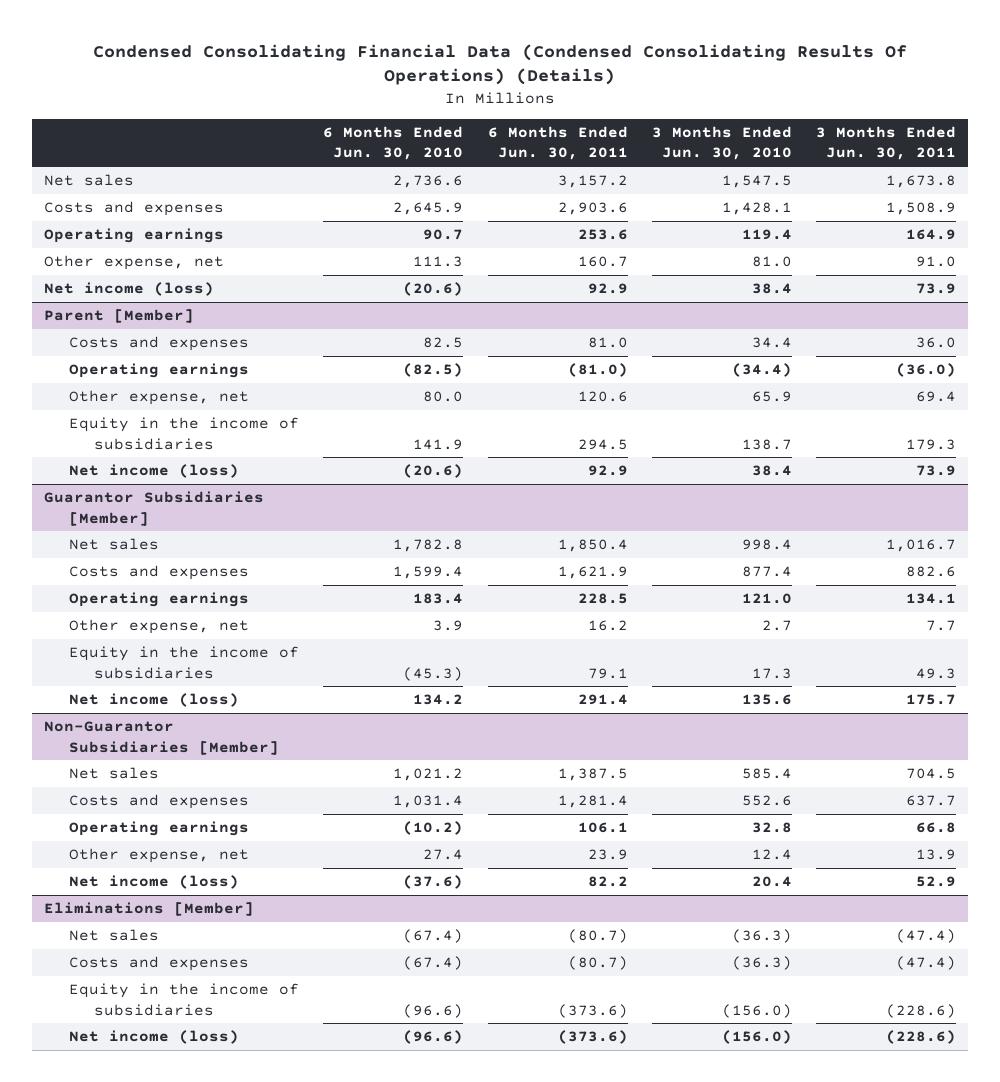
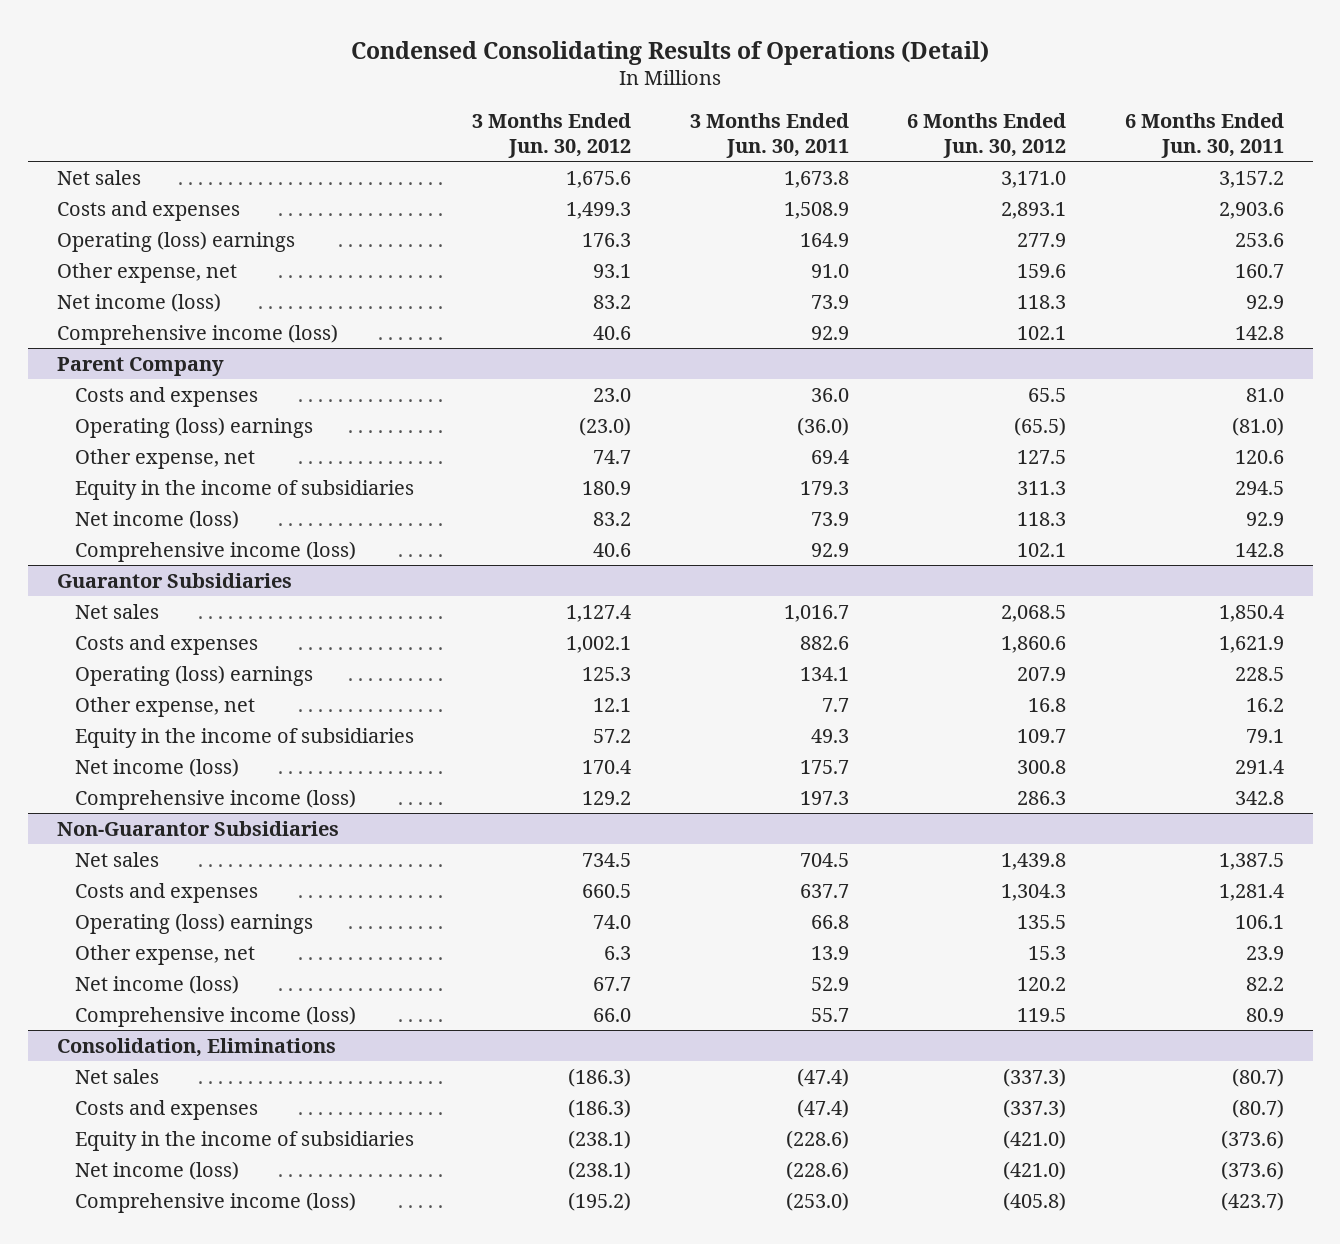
- Condensed Consolidating Financial Data (Condensed Consolidating Results Of Operations) (Details)
+ Condensed Consolidating Results of Operations (Detail)
- | 6 Months Ended Jun. 30, 2010 | 6 Months Ended Jun. 30, 2011 | 3 Months Ended Jun. 30, 2010 | 3 Months Ended Jun. 30, 2011
+ | 3 Months Ended Jun. 30, 2012 | 3 Months Ended Jun. 30, 2011 | 6 Months Ended Jun. 30, 2012 | 6 Months Ended Jun. 30, 2011
- Operating earnings | 90.7 | 253.6 | 119.4 | 164.9
+ Operating (loss) earnings | 176.3 | 164.9 | 277.9 | 253.6
- Parent [Member]
+ Comprehensive income (loss) | 40.6 | 92.9 | 102.1 | 142.8
+ Parent Company
- Operating earnings | (82.5) | (81.0) | (34.4) | (36.0)
+ Operating (loss) earnings | (23.0) | (36.0) | (65.5) | (81.0)
- Guarantor Subsidiaries [Member]
+ Comprehensive income (loss) | 40.6 | 92.9 | 102.1 | 142.8
+ Guarantor Subsidiaries
- Operating earnings | 183.4 | 228.5 | 121.0 | 134.1
+ Operating (loss) earnings | 125.3 | 134.1 | 207.9 | 228.5
- Non-Guarantor Subsidiaries [Member]
+ Comprehensive income (loss) | 129.2 | 197.3 | 286.3 | 342.8
+ Non-Guarantor Subsidiaries
- Operating earnings | (10.2) | 106.1 | 32.8 | 66.8
+ Operating (loss) earnings | 74.0 | 66.8 | 135.5 | 106.1
- Eliminations [Member]
+ Comprehensive income (loss) | 66.0 | 55.7 | 119.5 | 80.9
+ Consolidation, Eliminations
+ Comprehensive income (loss) | (195.2) | (253.0) | (405.8) | (423.7)

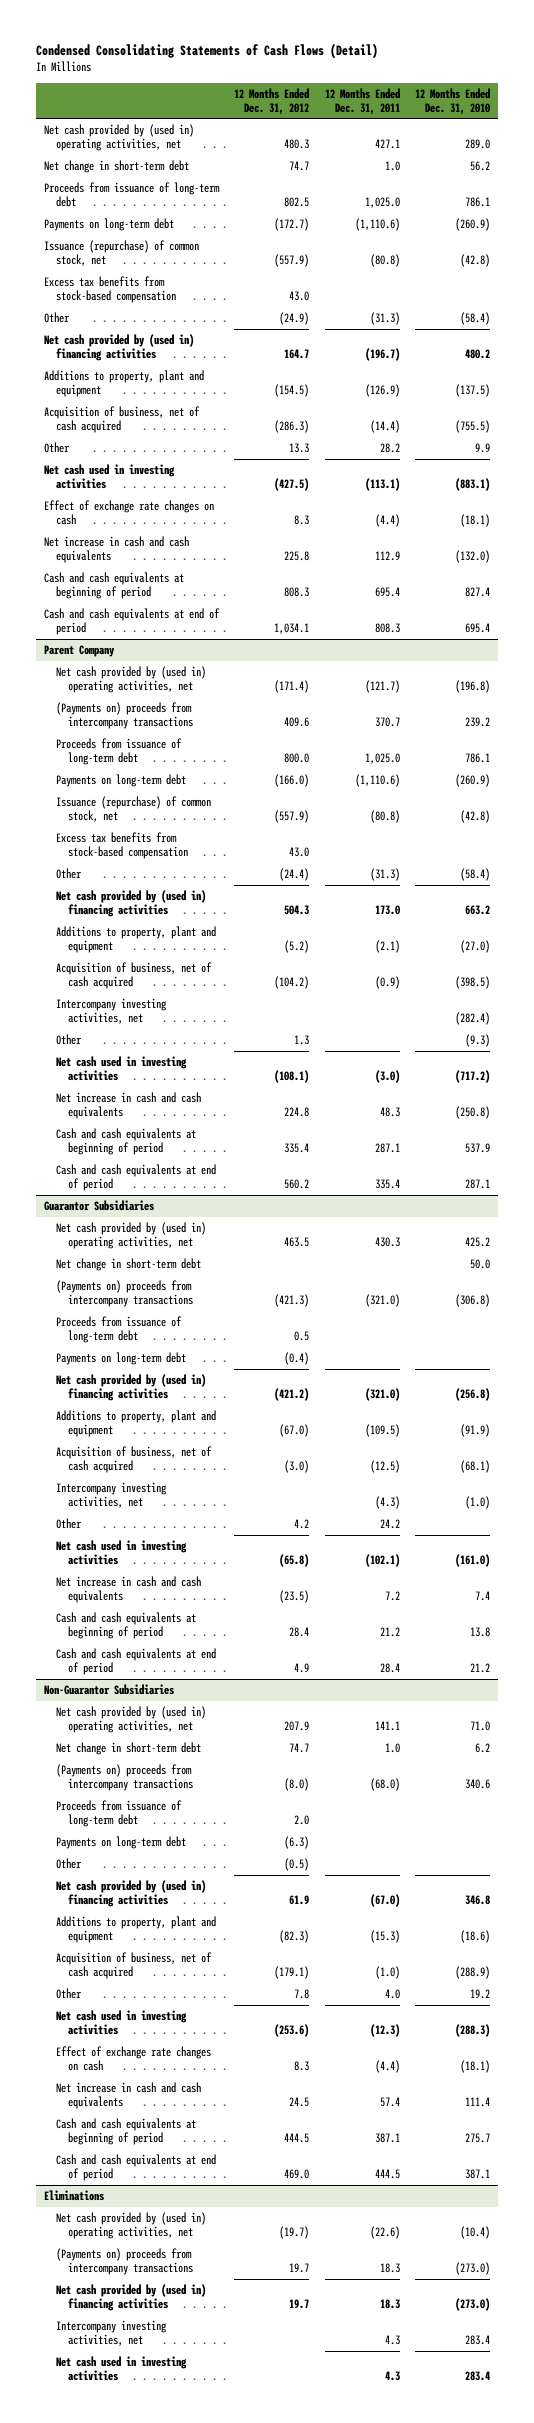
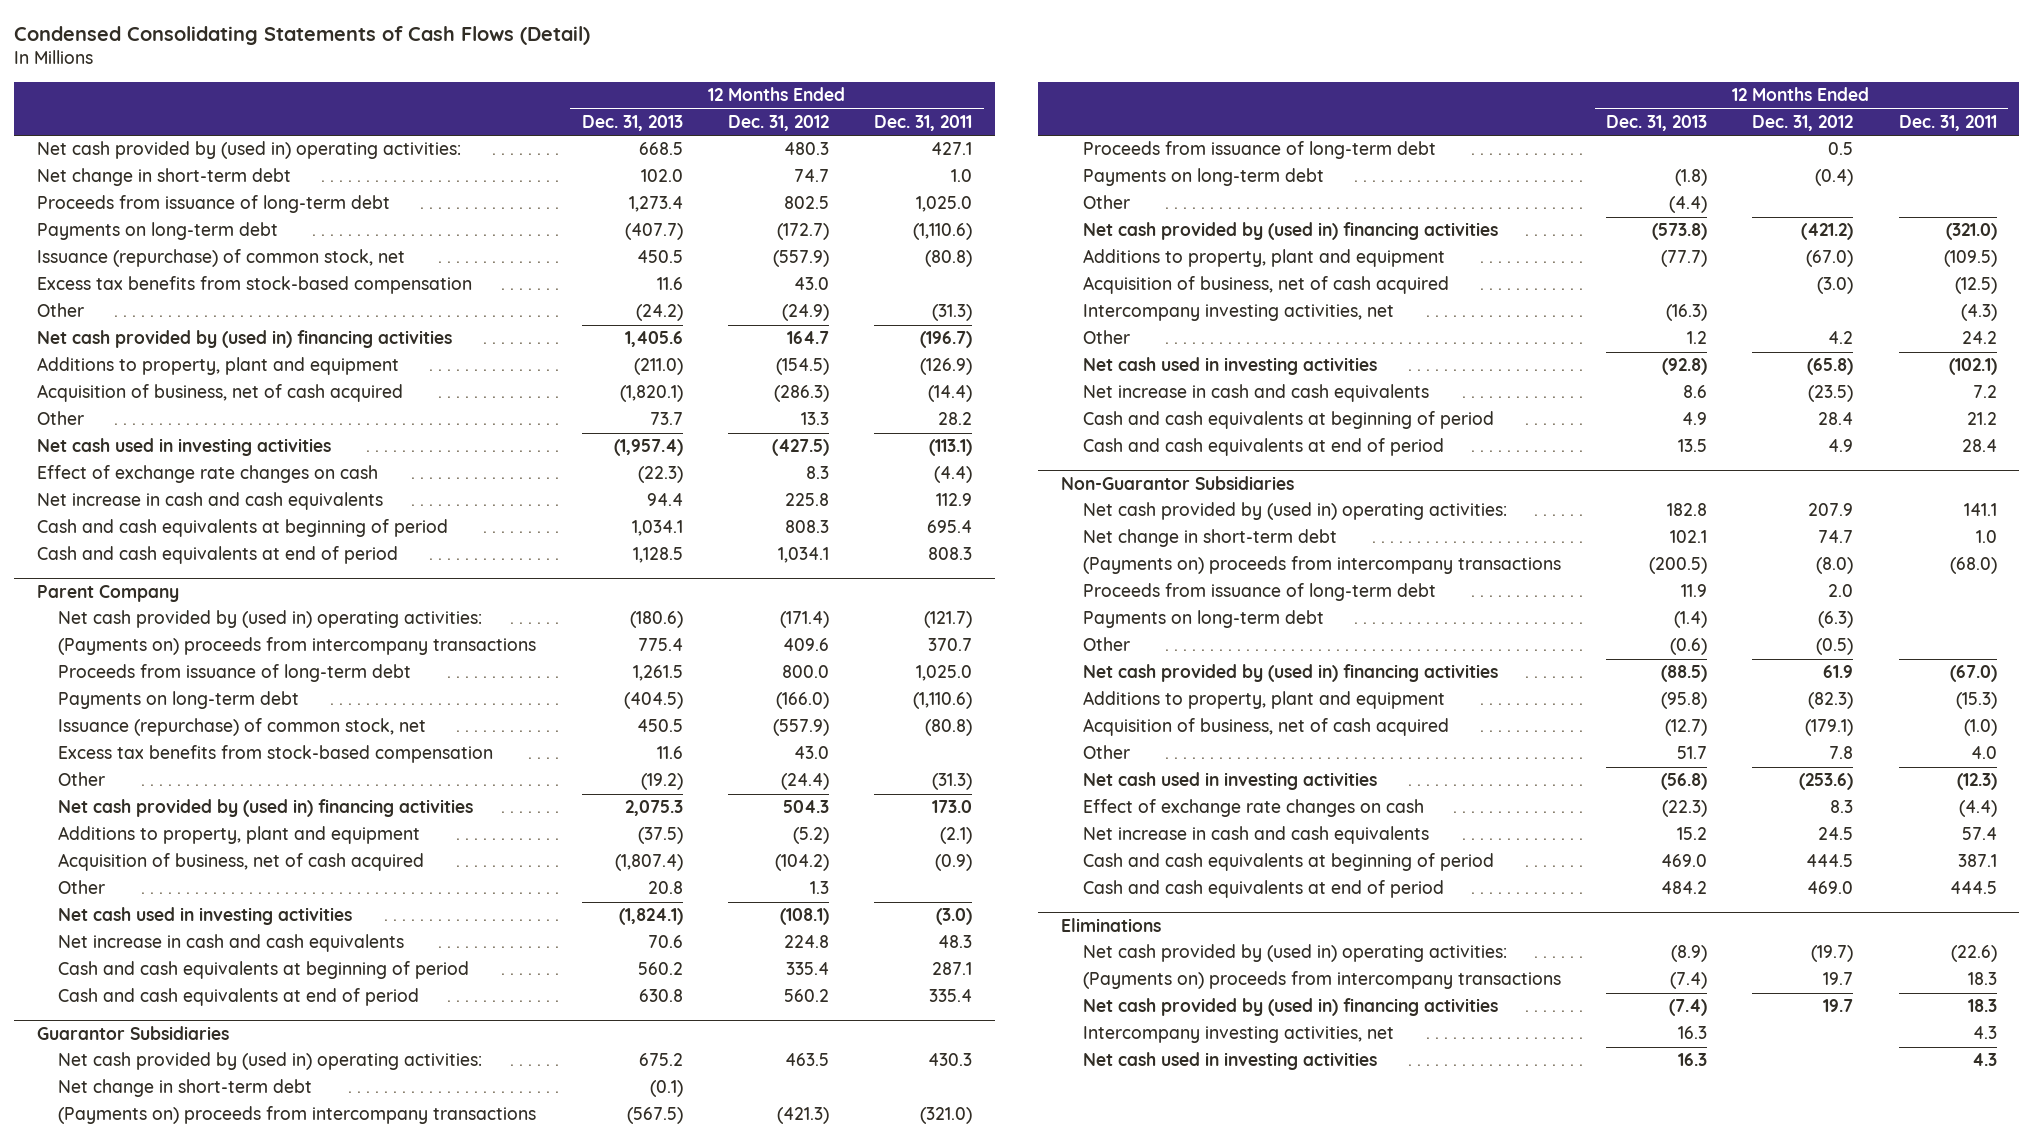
- | 12 Months Ended Dec. 31, 2012 | 12 Months Ended Dec. 31, 2011 | 12 Months Ended Dec. 31, 2010
+ | 12 Months Ended Dec. 31, 2013 | 12 Months Ended Dec. 31, 2012 | 12 Months Ended Dec. 31, 2011
- Net cash provided by (used in) operating activities, net | 480.3 | 427.1 | 289.0
+ Net cash provided by (used in) operating activities: | 668.5 | 480.3 | 427.1
@ Parent Company
- Net cash provided by (used in) operating activities, net | (171.4) | (121.7) | (196.8)
+ Net cash provided by (used in) operating activities: | (180.6) | (171.4) | (121.7)
- Intercompany investing activities, net | | | (282.4)
@ Guarantor Subsidiaries
- Net cash provided by (used in) operating activities, net | 463.5 | 430.3 | 425.2
+ Net cash provided by (used in) operating activities: | 675.2 | 463.5 | 430.3
+ Other | (4.4) | |
@ Non-Guarantor Subsidiaries
- Net cash provided by (used in) operating activities, net | 207.9 | 141.1 | 71.0
+ Net cash provided by (used in) operating activities: | 182.8 | 207.9 | 141.1
@ Eliminations
- Net cash provided by (used in) operating activities, net | (19.7) | (22.6) | (10.4)
+ Net cash provided by (used in) operating activities: | (8.9) | (19.7) | (22.6)

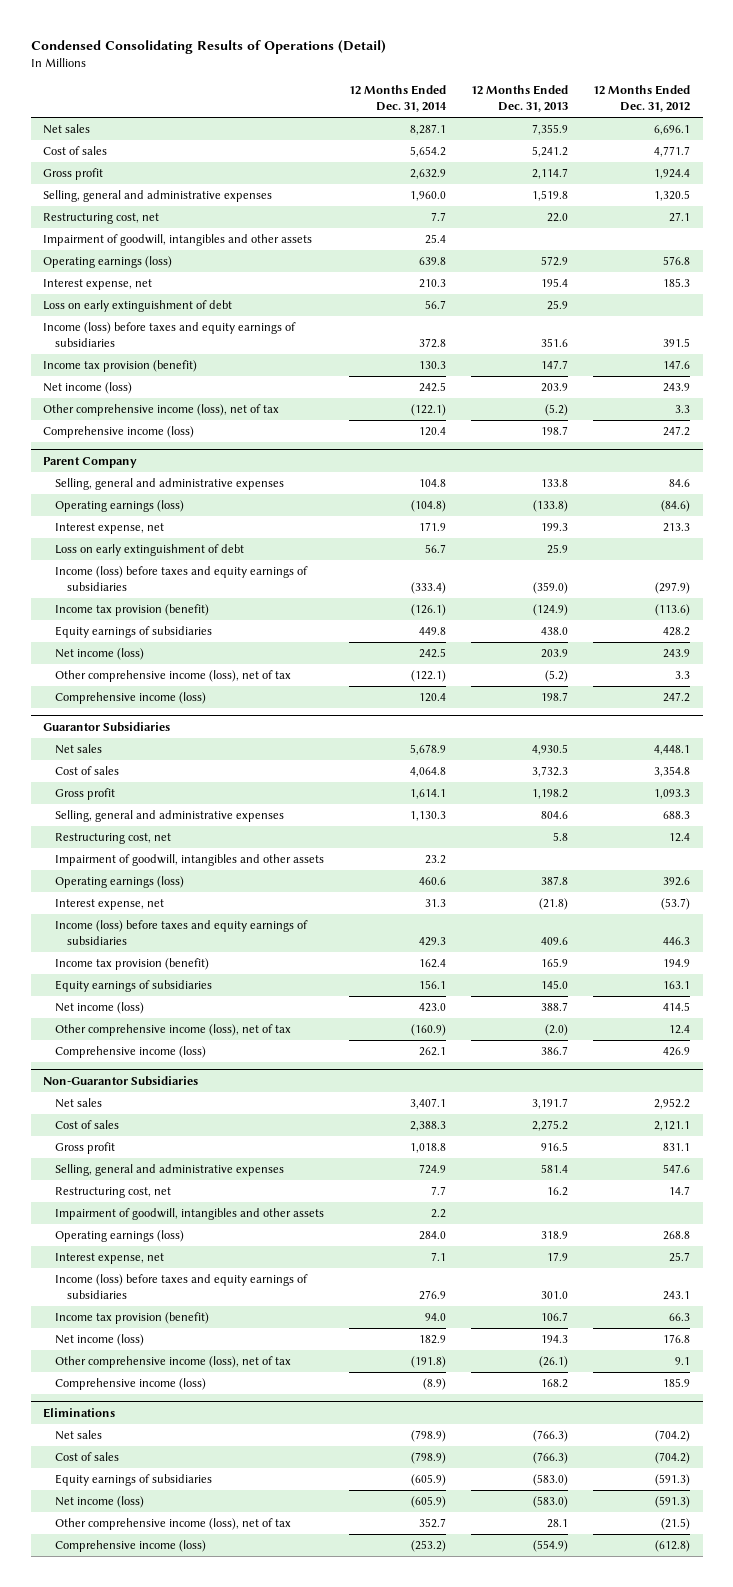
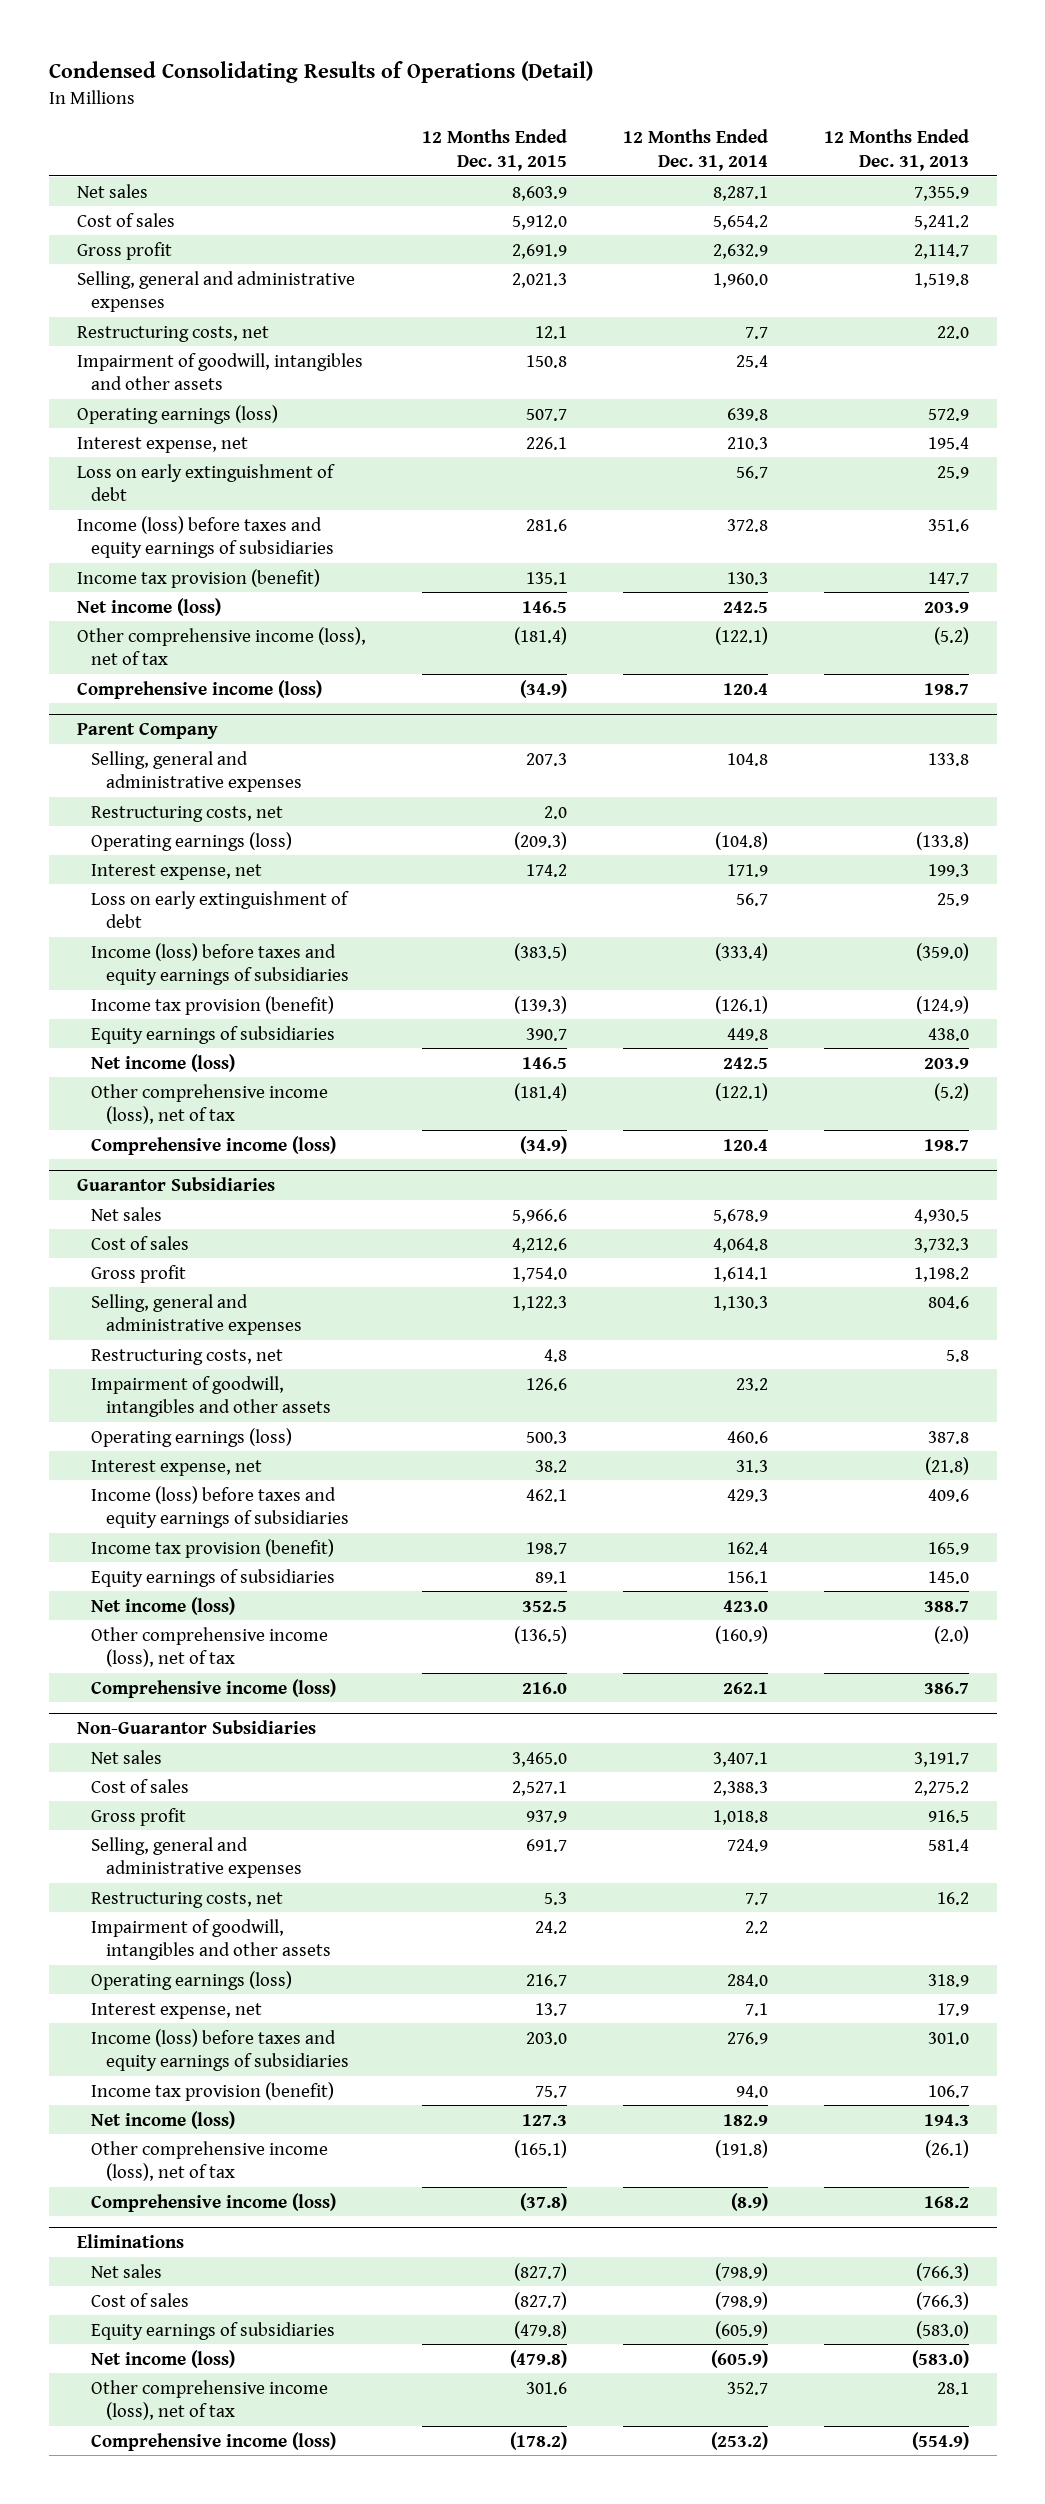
- | 12 Months Ended Dec. 31, 2014 | 12 Months Ended Dec. 31, 2013 | 12 Months Ended Dec. 31, 2012
+ | 12 Months Ended Dec. 31, 2015 | 12 Months Ended Dec. 31, 2014 | 12 Months Ended Dec. 31, 2013
- Restructuring cost, net | 7.7 | 22.0 | 27.1
+ Restructuring costs, net | 12.1 | 7.7 | 22.0
@ Parent Company
+ Restructuring costs, net | 2.0 | |
@ Guarantor Subsidiaries
- Restructuring cost, net | | 5.8 | 12.4
+ Restructuring costs, net | 4.8 | | 5.8
@ Non-Guarantor Subsidiaries
- Restructuring cost, net | 7.7 | 16.2 | 14.7
+ Restructuring costs, net | 5.3 | 7.7 | 16.2

